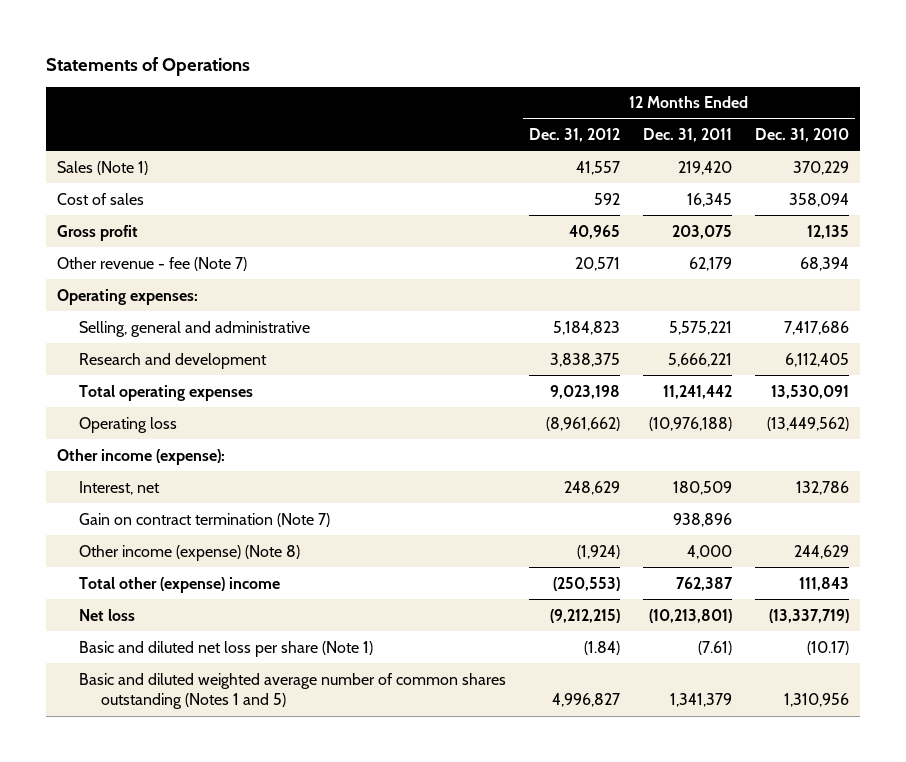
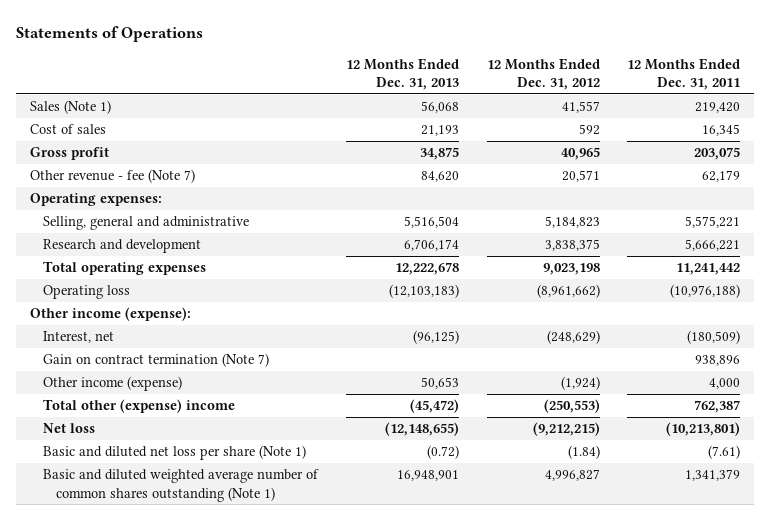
- | 12 Months Ended Dec. 31, 2012 | 12 Months Ended Dec. 31, 2011 | 12 Months Ended Dec. 31, 2010
+ | 12 Months Ended Dec. 31, 2013 | 12 Months Ended Dec. 31, 2012 | 12 Months Ended Dec. 31, 2011
- Interest, net | 248,629 | 180,509 | 132,786
+ Interest, net | (96,125) | (248,629) | (180,509)
- Other income (expense) (Note 8) | (1,924) | 4,000 | 244,629
+ Other income (expense) | 50,653 | (1,924) | 4,000
- Basic and diluted weighted average number of common shares outstanding (Notes 1 and 5) | 4,996,827 | 1,341,379 | 1,310,956
+ Basic and diluted weighted average number of common shares outstanding (Note 1) | 16,948,901 | 4,996,827 | 1,341,379

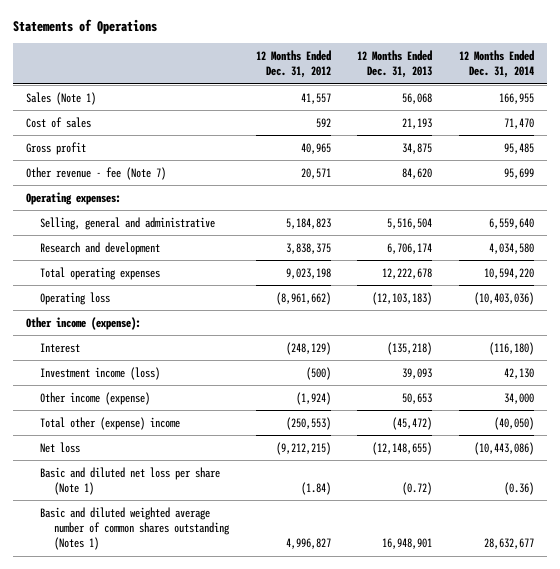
- | 12 Months Ended Dec. 31, 2013 | 12 Months Ended Dec. 31, 2012 | 12 Months Ended Dec. 31, 2011
+ | 12 Months Ended Dec. 31, 2012 | 12 Months Ended Dec. 31, 2013 | 12 Months Ended Dec. 31, 2014
- Interest, net | (96,125) | (248,629) | (180,509)
- Gain on contract termination (Note 7) | | | 938,896
+ Interest | (248,129) | (135,218) | (116,180)
+ Investment income (loss) | (500) | 39,093 | 42,130
- Basic and diluted weighted average number of common shares outstanding (Note 1) | 16,948,901 | 4,996,827 | 1,341,379
+ Basic and diluted weighted average number of common shares outstanding (Notes 1) | 4,996,827 | 16,948,901 | 28,632,677

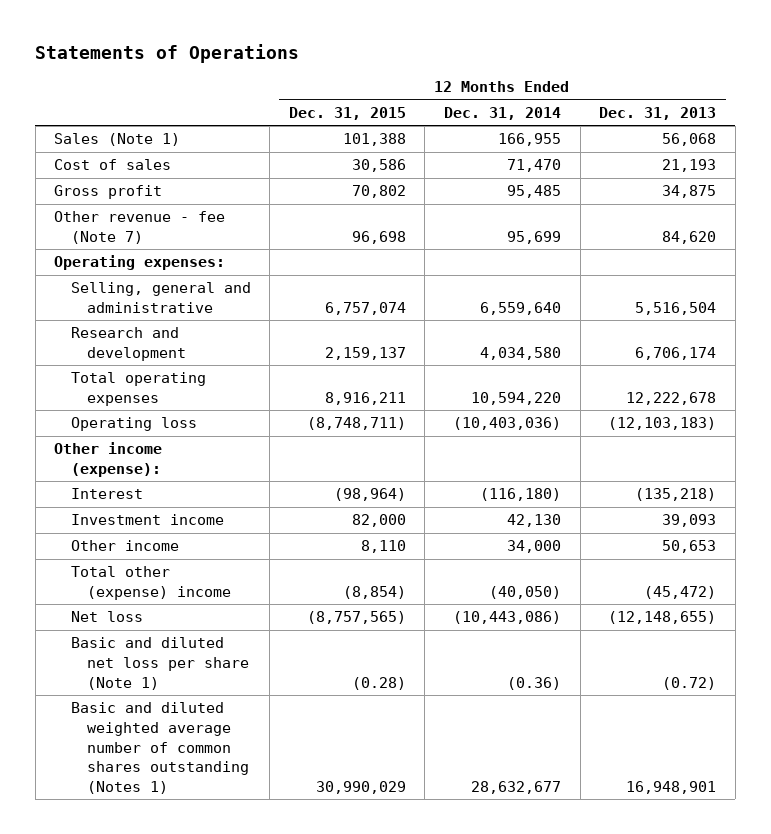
- | 12 Months Ended Dec. 31, 2012 | 12 Months Ended Dec. 31, 2013 | 12 Months Ended Dec. 31, 2014
+ | 12 Months Ended Dec. 31, 2015 | 12 Months Ended Dec. 31, 2014 | 12 Months Ended Dec. 31, 2013
- Investment income (loss) | (500) | 39,093 | 42,130
- Other income (expense) | (1,924) | 50,653 | 34,000
+ Investment income | 82,000 | 42,130 | 39,093
+ Other income | 8,110 | 34,000 | 50,653

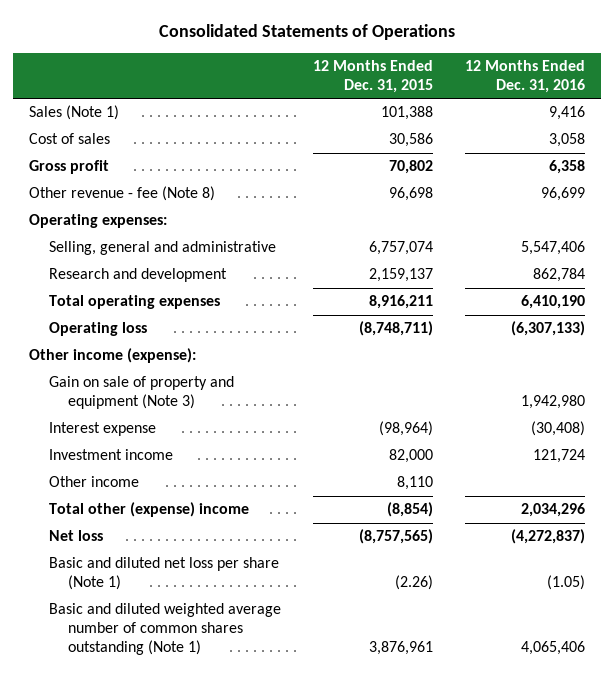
- Statements of Operations
+ Consolidated Statements of Operations
- | 12 Months Ended Dec. 31, 2015 | 12 Months Ended Dec. 31, 2014 | 12 Months Ended Dec. 31, 2013
+ | 12 Months Ended Dec. 31, 2015 | 12 Months Ended Dec. 31, 2016
- Other revenue - fee (Note 7) | 96,698 | 95,699 | 84,620
+ Other revenue - fee (Note 8) | 96,698 | 96,699
- Interest | (98,964) | (116,180) | (135,218)
+ Gain on sale of property and equipment (Note 3) | | 1,942,980
+ Interest expense | (98,964) | (30,408)
- Basic and diluted net loss per share (Note 1) | (0.28) | (0.36) | (0.72)
- Basic and diluted weighted average number of common shares outstanding (Notes 1) | 30,990,029 | 28,632,677 | 16,948,901
+ Basic and diluted net loss per share (Note 1) | (2.26) | (1.05)
+ Basic and diluted weighted average number of common shares outstanding (Note 1) | 3,876,961 | 4,065,406

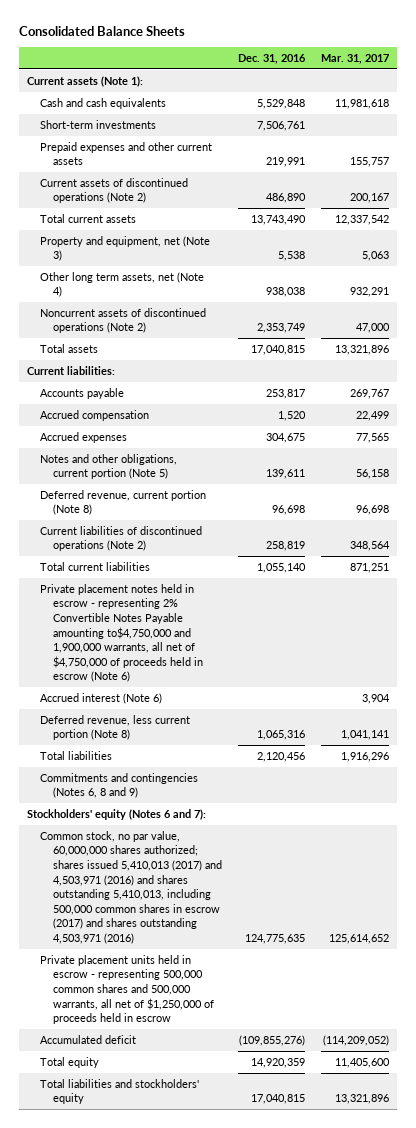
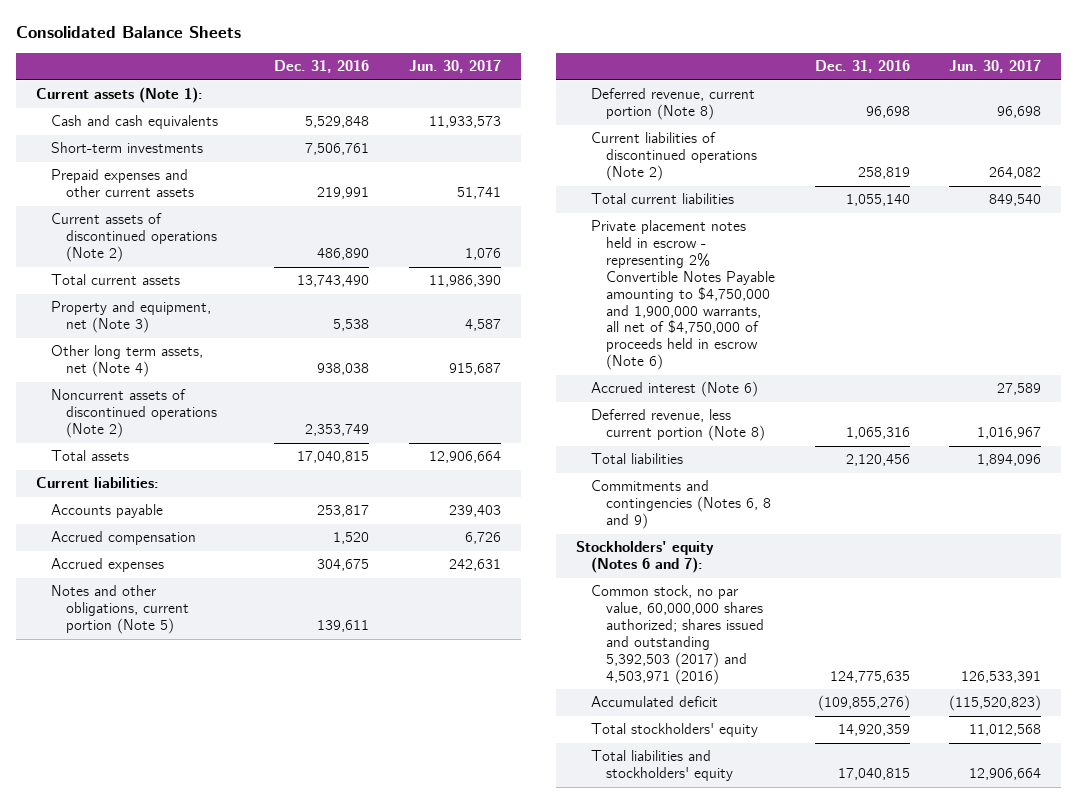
- | Dec. 31, 2016 | Mar. 31, 2017
+ | Dec. 31, 2016 | Jun. 30, 2017
- Private placement notes held in escrow - representing 2% Convertible Notes Payable amounting to$4,750,000 and 1,900,000 warrants, all net of $4,750,000 of proceeds held in escrow (Note 6)
+ Private placement notes held in escrow - representing 2% Convertible Notes Payable amounting to $4,750,000 and 1,900,000 warrants, all net of $4,750,000 of proceeds held in escrow (Note 6)
- Common stock, no par value, 60,000,000 shares authorized; shares issued 5,410,013 (2017) and 4,503,971 (2016) and shares outstanding 5,410,013, including 500,000 common shares in escrow (2017) and shares outstanding 4,503,971 (2016) | 124,775,635 | 125,614,652
- Private placement units held in escrow - representing 500,000 common shares and 500,000 warrants, all net of $1,250,000 of proceeds held in escrow
+ Common stock, no par value, 60,000,000 shares authorized; shares issued and outstanding 5,392,503 (2017) and 4,503,971 (2016) | 124,775,635 | 126,533,391
- Total equity | 14,920,359 | 11,405,600
+ Total stockholders' equity | 14,920,359 | 11,012,568

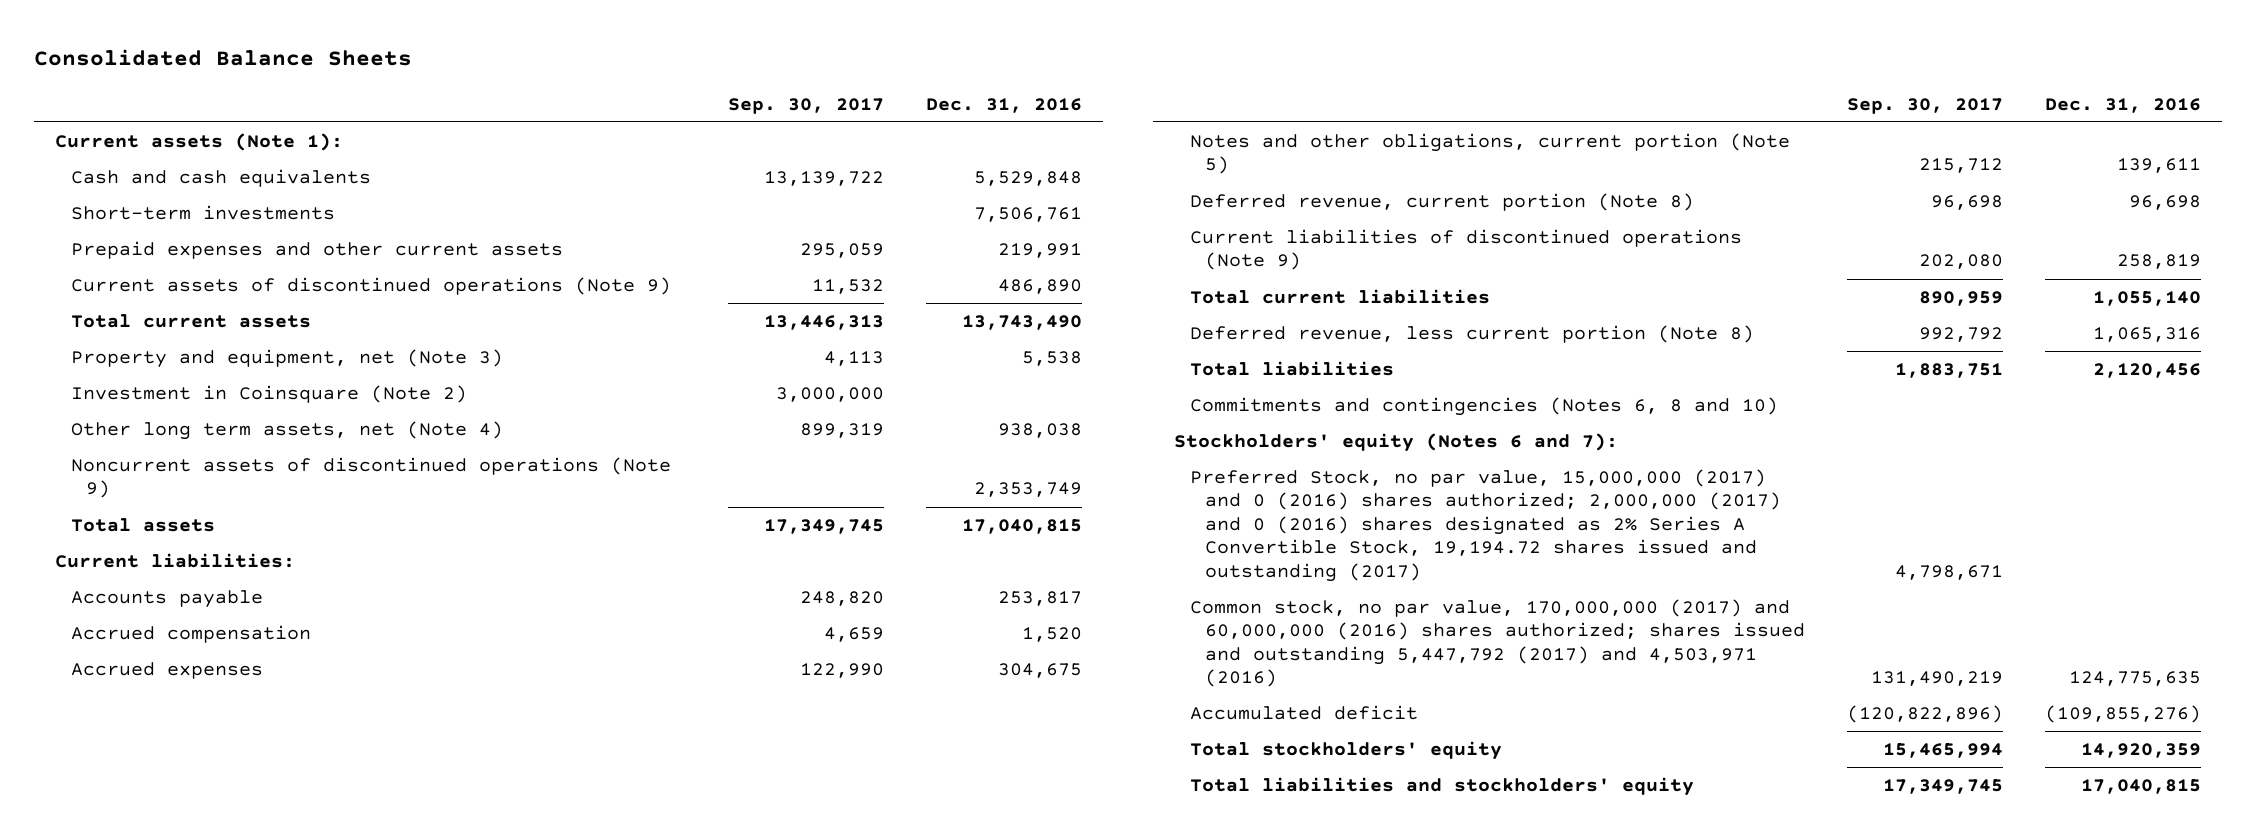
- | Dec. 31, 2016 | Jun. 30, 2017
+ | Sep. 30, 2017 | Dec. 31, 2016
- Current assets of discontinued operations (Note 2) | 486,890 | 1,076
+ Current assets of discontinued operations (Note 9) | 11,532 | 486,890
+ Investment in Coinsquare (Note 2) | 3,000,000 |
- Noncurrent assets of discontinued operations (Note 2) | 2,353,749 |
+ Noncurrent assets of discontinued operations (Note 9) | | 2,353,749
- Current liabilities of discontinued operations (Note 2) | 258,819 | 264,082
+ Current liabilities of discontinued operations (Note 9) | 202,080 | 258,819
- Private placement notes held in escrow - representing 2% Convertible Notes Payable amounting to $4,750,000 and 1,900,000 warrants, all net of $4,750,000 of proceeds held in escrow (Note 6)
- Accrued interest (Note 6) | | 27,589
- Commitments and contingencies (Notes 6, 8 and 9)
+ Commitments and contingencies (Notes 6, 8 and 10)
- Common stock, no par value, 60,000,000 shares authorized; shares issued and outstanding 5,392,503 (2017) and 4,503,971 (2016) | 124,775,635 | 126,533,391
+ Preferred Stock, no par value, 15,000,000 (2017) and 0 (2016) shares authorized; 2,000,000 (2017) and 0 (2016) shares designated as 2% Series A Convertible Stock, 19,194.72 shares issued and outstanding (2017) | 4,798,671 |
+ Common stock, no par value, 170,000,000 (2017) and 60,000,000 (2016) shares authorized; shares issued and outstanding 5,447,792 (2017) and 4,503,971 (2016) | 131,490,219 | 124,775,635

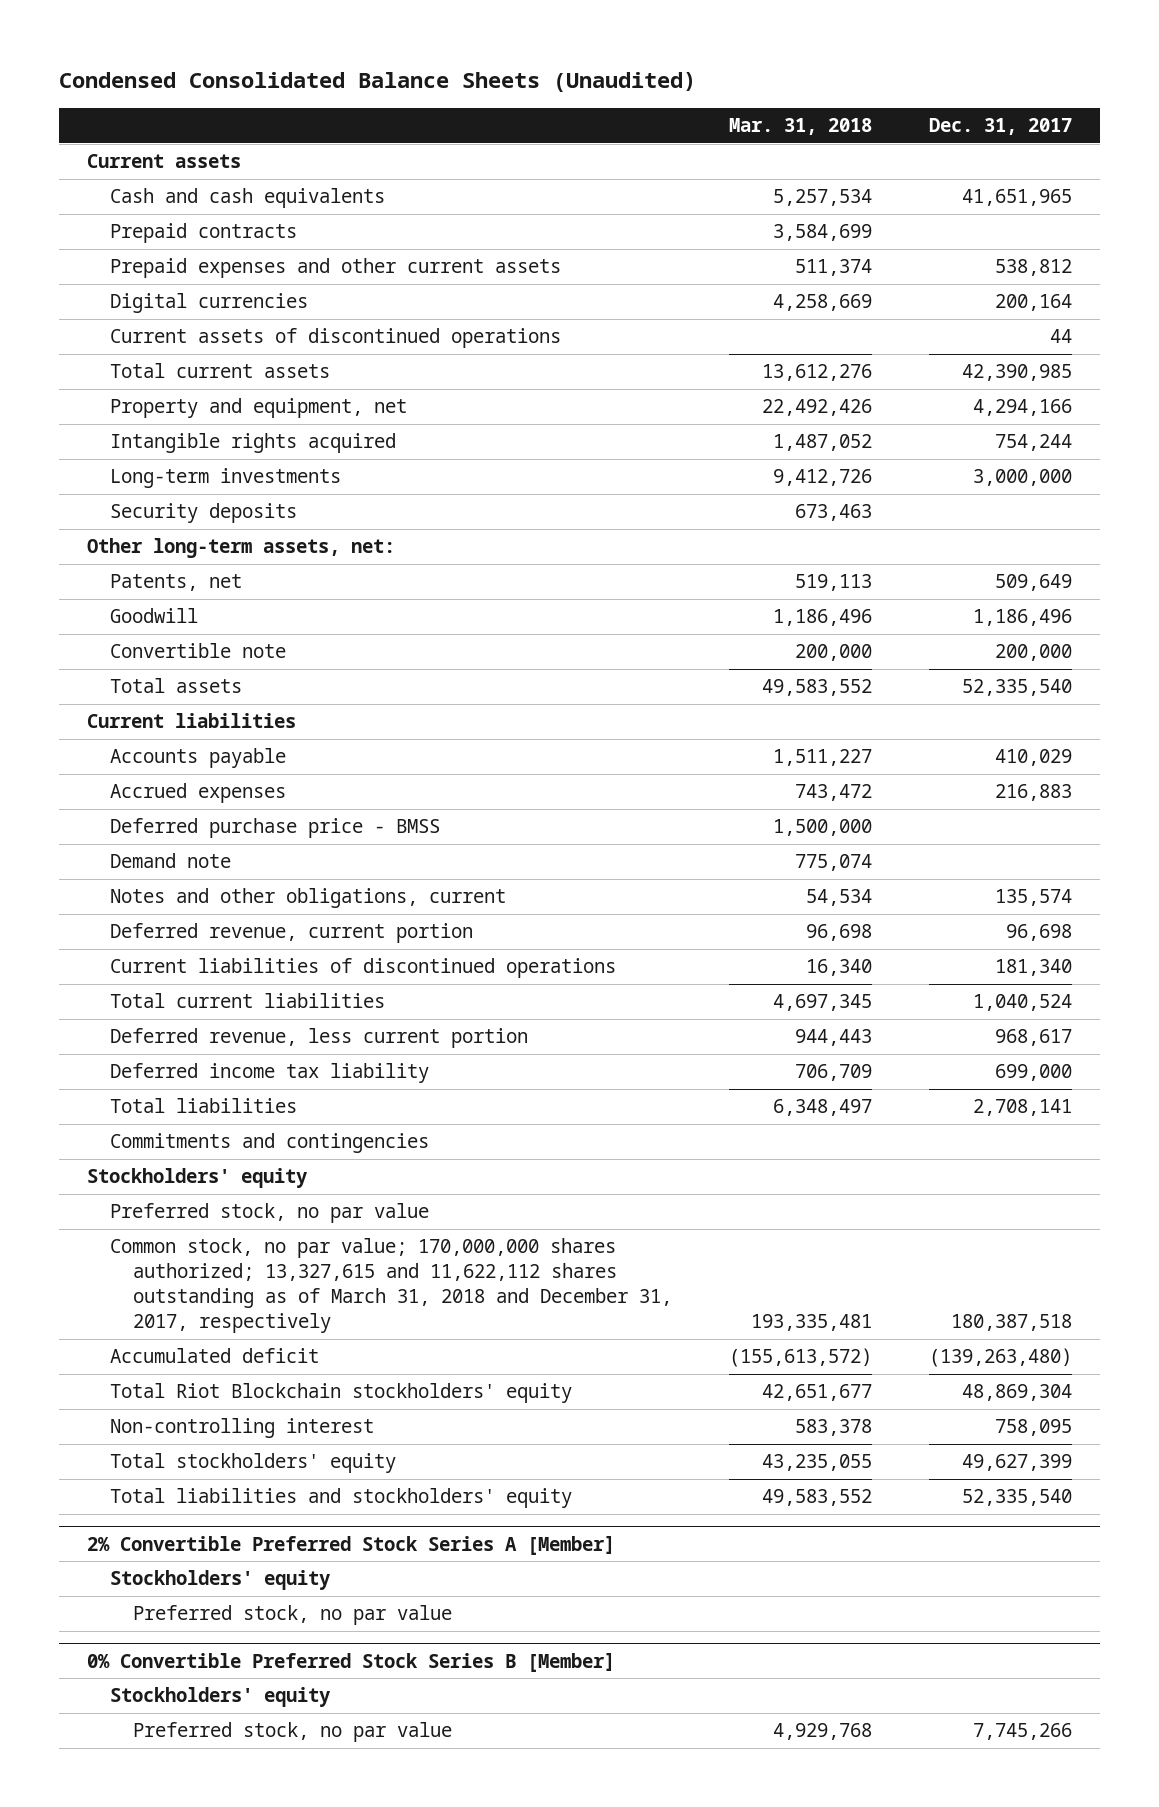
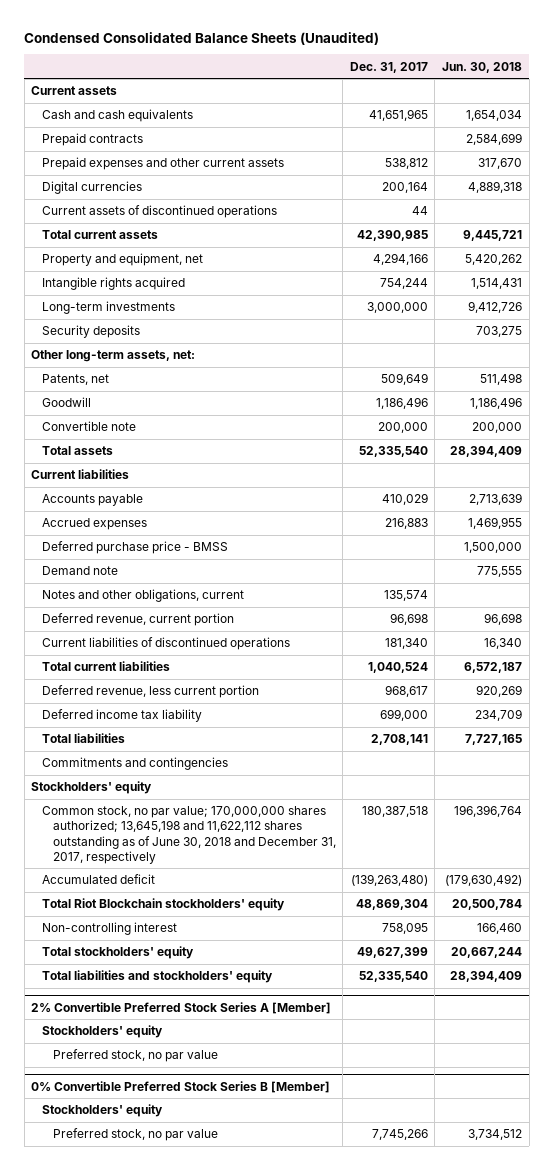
- | Mar. 31, 2018 | Dec. 31, 2017
+ | Dec. 31, 2017 | Jun. 30, 2018
- Preferred stock, no par value
- Common stock, no par value; 170,000,000 shares authorized; 13,327,615 and 11,622,112 shares outstanding as of March 31, 2018 and December 31, 2017, respectively | 193,335,481 | 180,387,518
+ Common stock, no par value; 170,000,000 shares authorized; 13,645,198 and 11,622,112 shares outstanding as of June 30, 2018 and December 31, 2017, respectively | 180,387,518 | 196,396,764

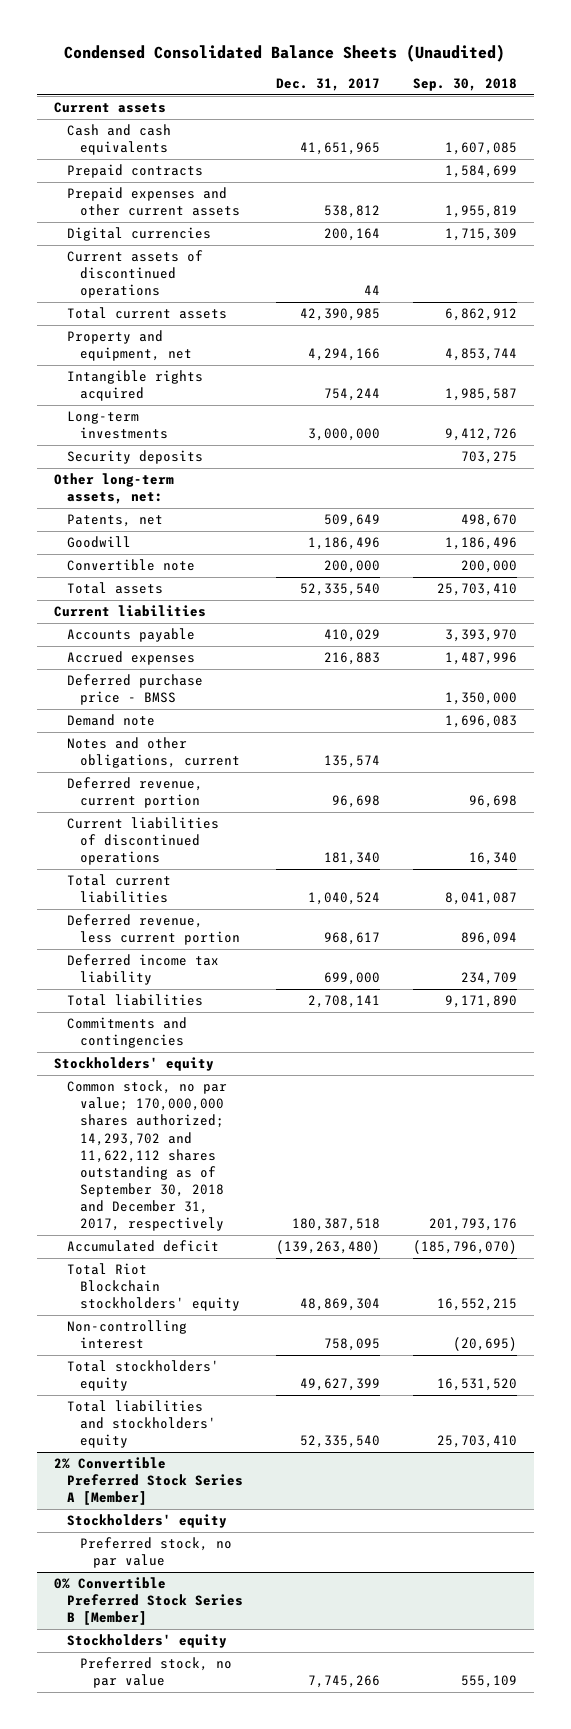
- | Dec. 31, 2017 | Jun. 30, 2018
+ | Dec. 31, 2017 | Sep. 30, 2018
- Common stock, no par value; 170,000,000 shares authorized; 13,645,198 and 11,622,112 shares outstanding as of June 30, 2018 and December 31, 2017, respectively | 180,387,518 | 196,396,764
+ Common stock, no par value; 170,000,000 shares authorized; 14,293,702 and 11,622,112 shares outstanding as of September 30, 2018 and December 31, 2017, respectively | 180,387,518 | 201,793,176

